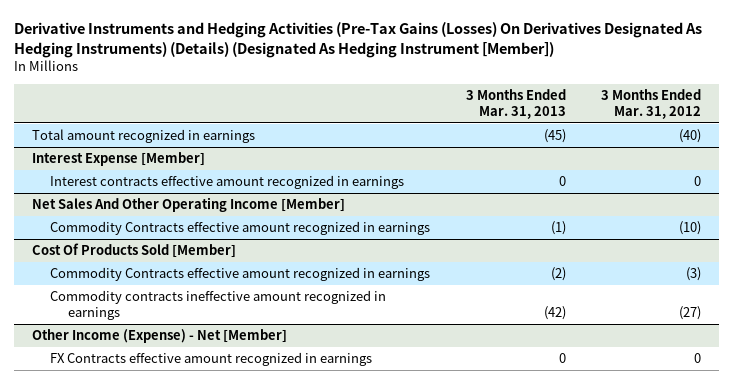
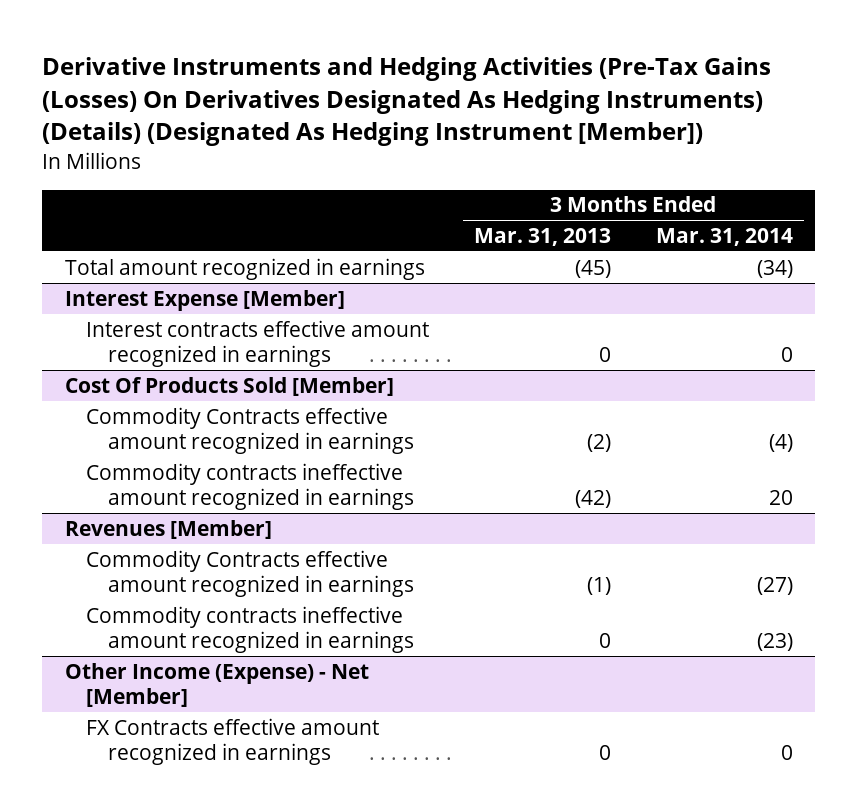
- | 3 Months Ended Mar. 31, 2013 | 3 Months Ended Mar. 31, 2012
+ | 3 Months Ended Mar. 31, 2013 | 3 Months Ended Mar. 31, 2014
- Net Sales And Other Operating Income [Member]
- Commodity Contracts effective amount recognized in earnings | (1) | (10)
+ Revenues [Member]
+ Commodity Contracts effective amount recognized in earnings | (1) | (27)
+ Commodity contracts ineffective amount recognized in earnings | 0 | (23)

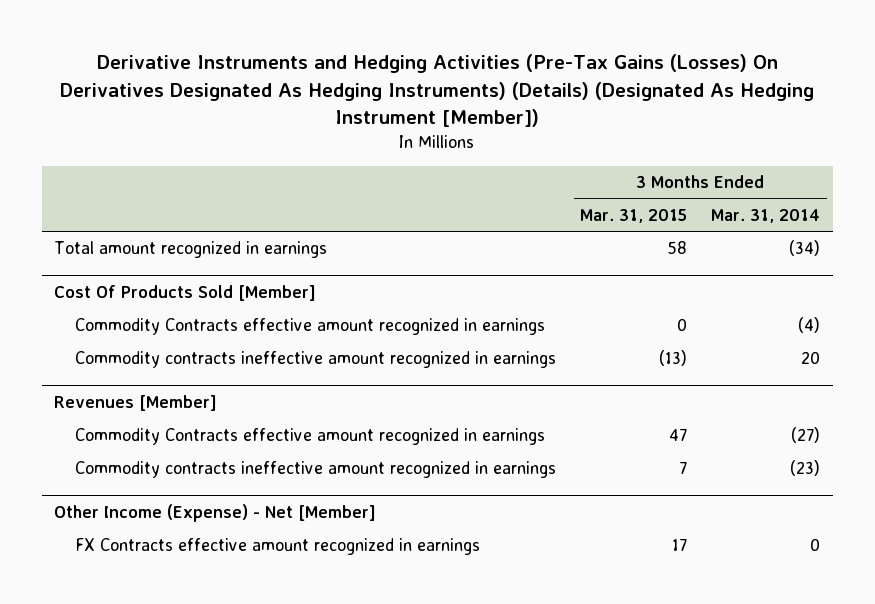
- | 3 Months Ended Mar. 31, 2013 | 3 Months Ended Mar. 31, 2014
+ | 3 Months Ended Mar. 31, 2015 | 3 Months Ended Mar. 31, 2014
- Interest Expense [Member]
- Interest contracts effective amount recognized in earnings | 0 | 0

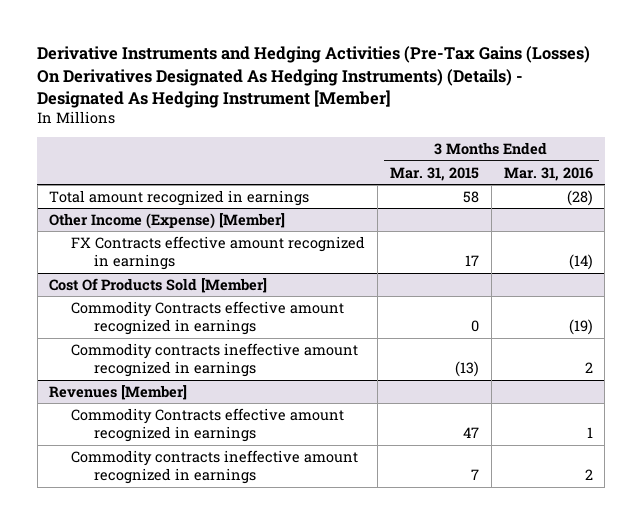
- Derivative Instruments and Hedging Activities (Pre-Tax Gains (Losses) On Derivatives Designated As Hedging Instruments) (Details) (Designated As Hedging Instrument [Member])
+ Derivative Instruments and Hedging Activities (Pre-Tax Gains (Losses) On Derivatives Designated As Hedging Instruments) (Details) - Designated As Hedging Instrument [Member]
- | 3 Months Ended Mar. 31, 2015 | 3 Months Ended Mar. 31, 2014
+ | 3 Months Ended Mar. 31, 2015 | 3 Months Ended Mar. 31, 2016
+ Other Income (Expense) [Member]
+ FX Contracts effective amount recognized in earnings | 17 | (14)
- Other Income (Expense) - Net [Member]
- FX Contracts effective amount recognized in earnings | 17 | 0

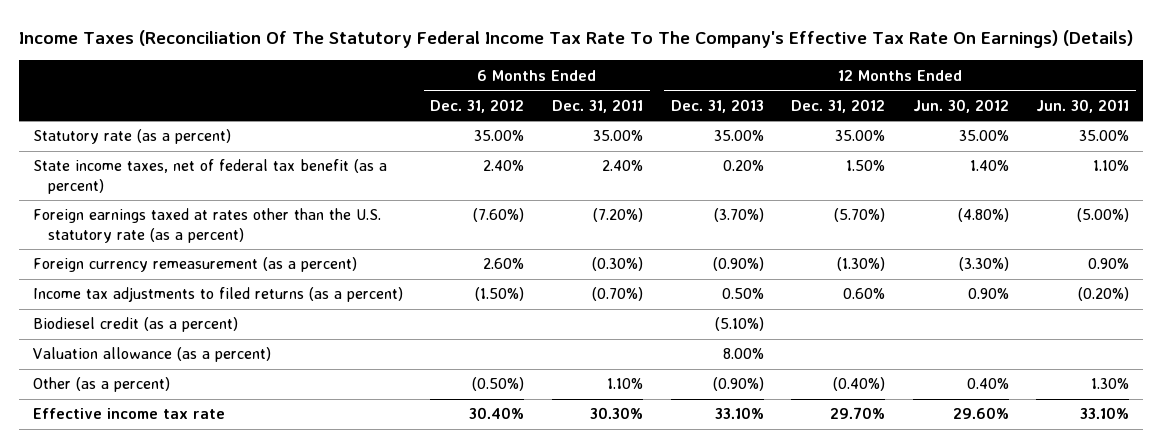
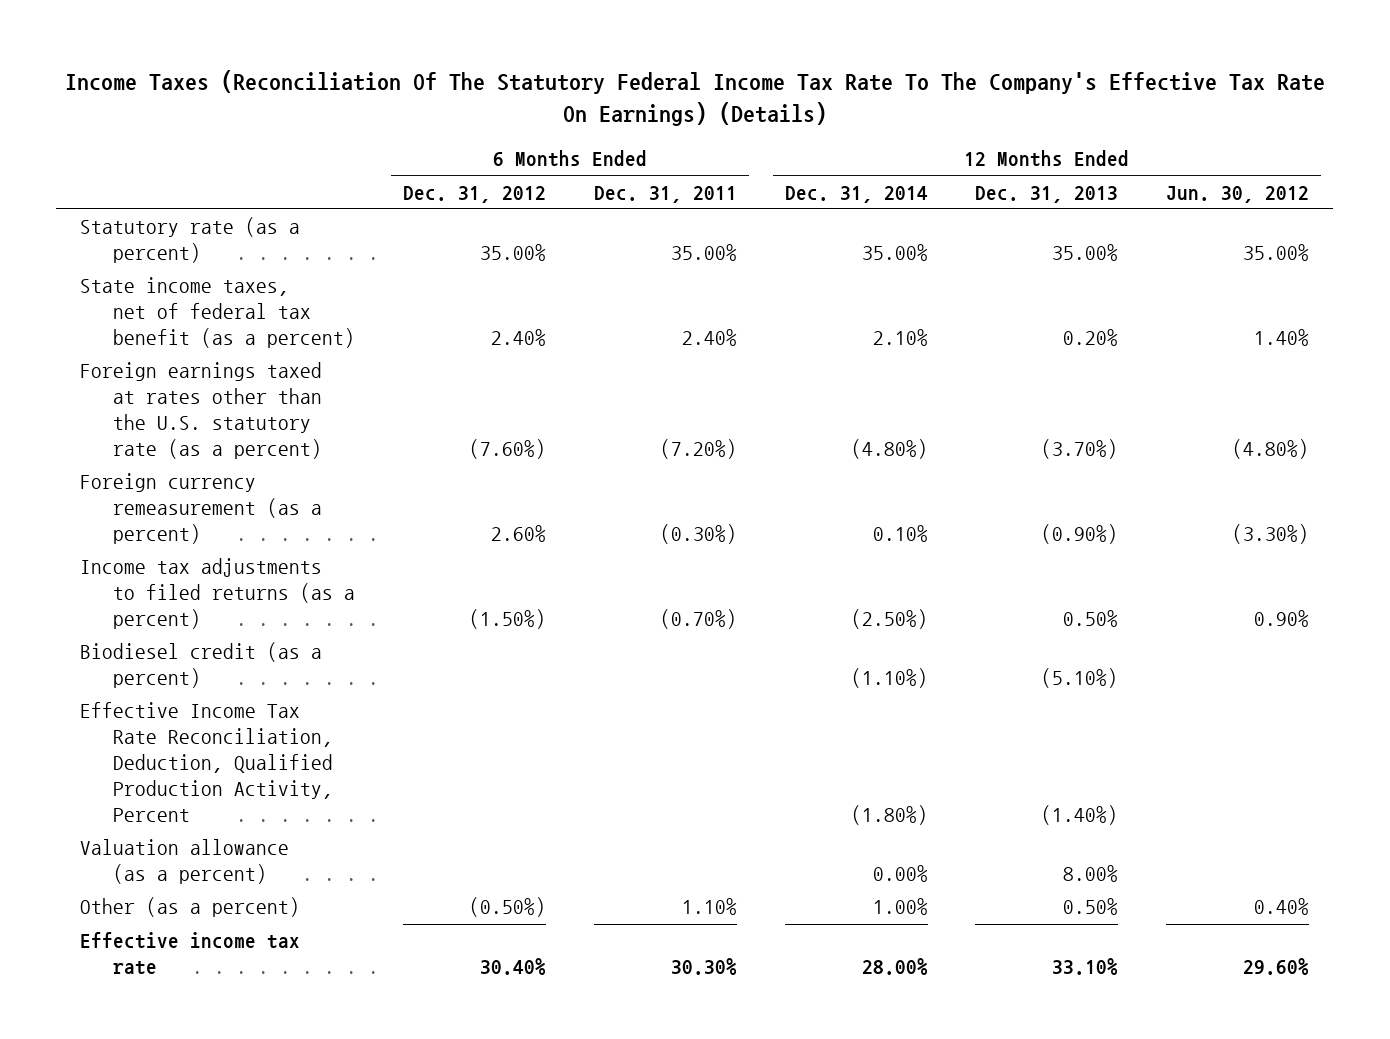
- | 6 Months Ended Dec. 31, 2012 | 6 Months Ended Dec. 31, 2011 | 12 Months Ended Dec. 31, 2013 | 12 Months Ended Dec. 31, 2012 | 12 Months Ended Jun. 30, 2012 | 12 Months Ended Jun. 30, 2011
+ | 6 Months Ended Dec. 31, 2012 | 6 Months Ended Dec. 31, 2011 | 12 Months Ended Dec. 31, 2014 | 12 Months Ended Dec. 31, 2013 | 12 Months Ended Jun. 30, 2012
+ Effective Income Tax Rate Reconciliation, Deduction, Qualified Production Activity, Percent | | | (1.80%) | (1.40%) |
- Other (as a percent) | (0.50%) | 1.10% | (0.90%) | (0.40%) | 0.40% | 1.30%
+ Other (as a percent) | (0.50%) | 1.10% | 1.00% | 0.50% | 0.40%

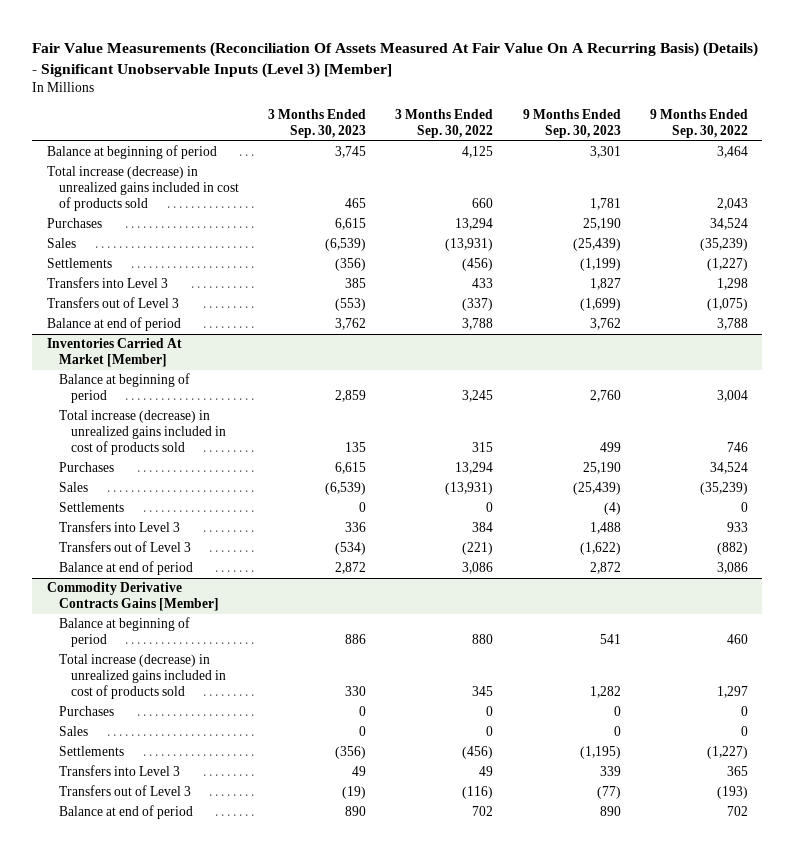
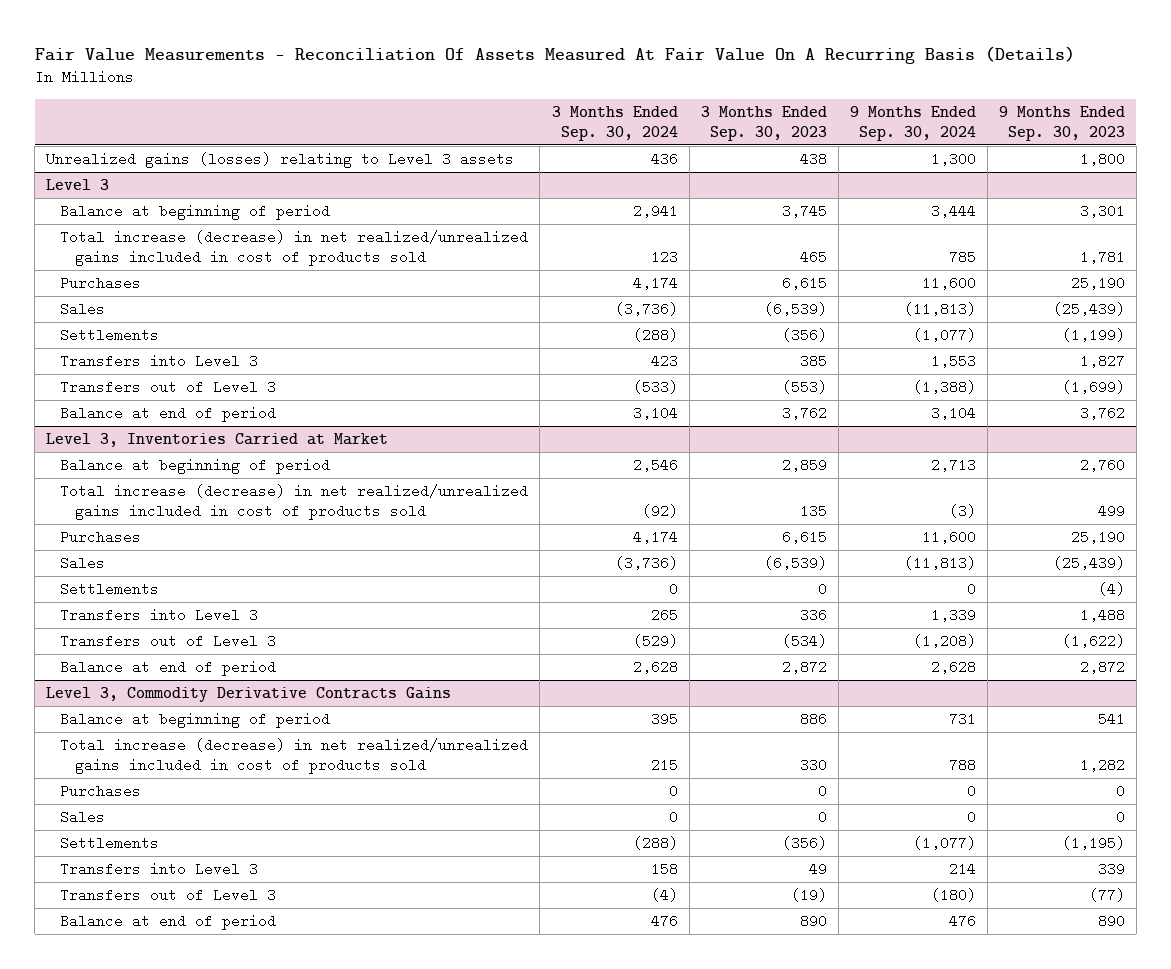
- Fair Value Measurements (Reconciliation Of Assets Measured At Fair Value On A Recurring Basis) (Details) - Significant Unobservable Inputs (Level 3) [Member]
+ Fair Value Measurements - Reconciliation Of Assets Measured At Fair Value On A Recurring Basis (Details)
- | 3 Months Ended Sep. 30, 2023 | 3 Months Ended Sep. 30, 2022 | 9 Months Ended Sep. 30, 2023 | 9 Months Ended Sep. 30, 2022
+ | 3 Months Ended Sep. 30, 2024 | 3 Months Ended Sep. 30, 2023 | 9 Months Ended Sep. 30, 2024 | 9 Months Ended Sep. 30, 2023
+ Unrealized gains (losses) relating to Level 3 assets | 436 | 438 | 1,300 | 1,800
+ Level 3
- Total increase (decrease) in unrealized gains included in cost of products sold | 465 | 660 | 1,781 | 2,043
+ Total increase (decrease) in net realized/unrealized gains included in cost of products sold | 123 | 465 | 785 | 1,781
- Inventories Carried At Market [Member]
+ Level 3, Inventories Carried at Market
- Total increase (decrease) in unrealized gains included in cost of products sold | 135 | 315 | 499 | 746
+ Total increase (decrease) in net realized/unrealized gains included in cost of products sold | (92) | 135 | (3) | 499
- Commodity Derivative Contracts Gains [Member]
+ Level 3, Commodity Derivative Contracts Gains
- Total increase (decrease) in unrealized gains included in cost of products sold | 330 | 345 | 1,282 | 1,297
+ Total increase (decrease) in net realized/unrealized gains included in cost of products sold | 215 | 330 | 788 | 1,282

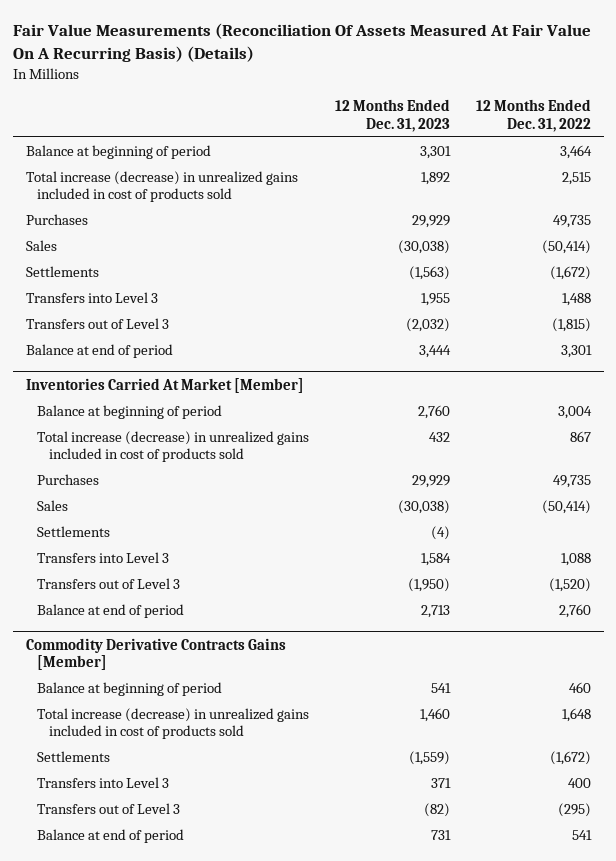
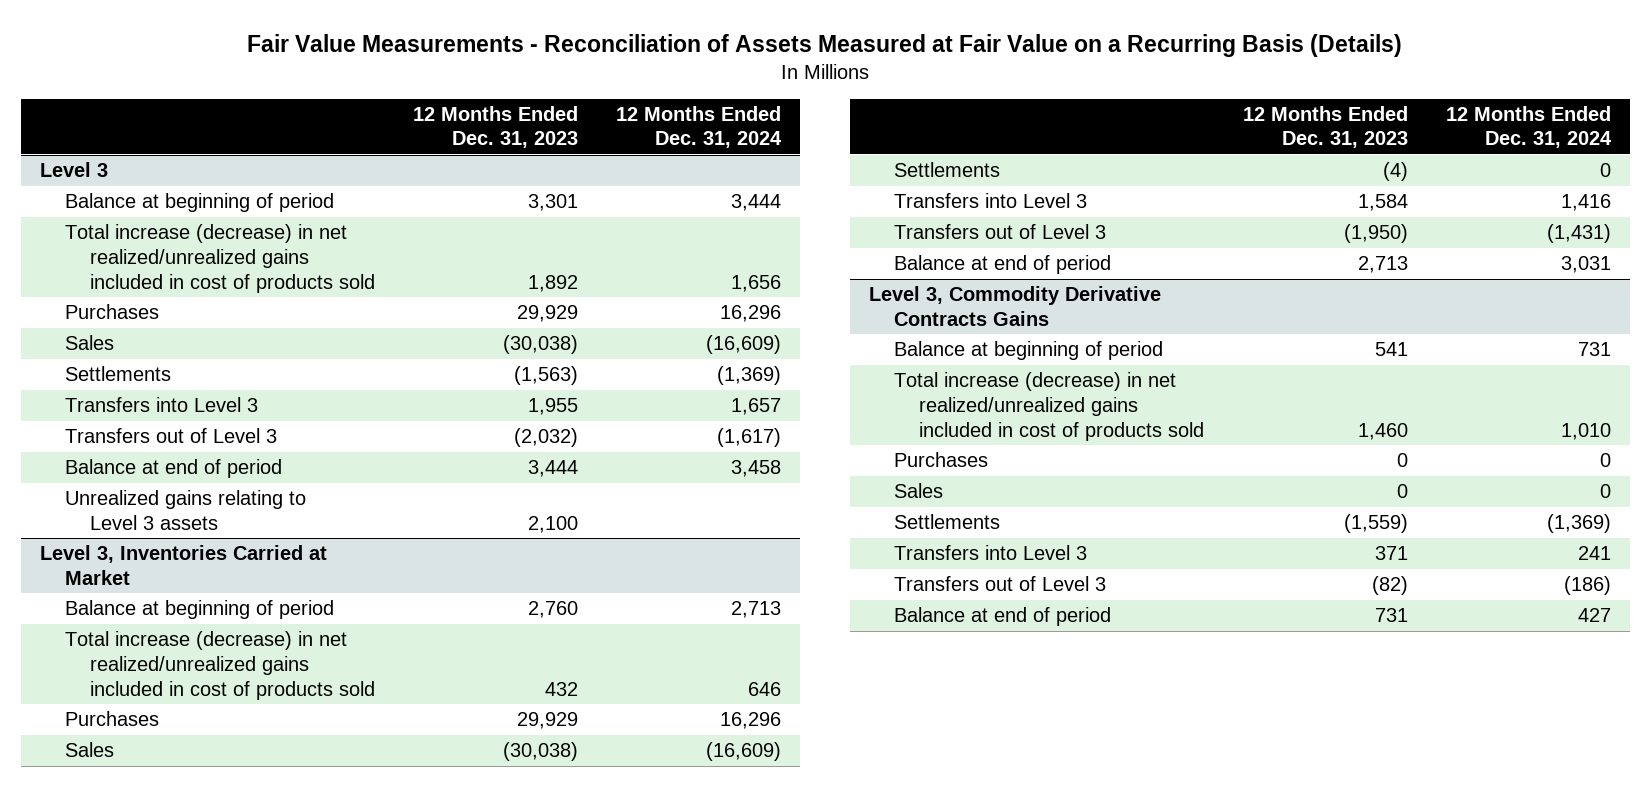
- Fair Value Measurements (Reconciliation Of Assets Measured At Fair Value On A Recurring Basis) (Details)
+ Fair Value Measurements - Reconciliation of Assets Measured at Fair Value on a Recurring Basis (Details)
- | 12 Months Ended Dec. 31, 2023 | 12 Months Ended Dec. 31, 2022
+ | 12 Months Ended Dec. 31, 2023 | 12 Months Ended Dec. 31, 2024
+ Level 3
- Total increase (decrease) in unrealized gains included in cost of products sold | 1,892 | 2,515
+ Total increase (decrease) in net realized/unrealized gains included in cost of products sold | 1,892 | 1,656
- Inventories Carried At Market [Member]
+ Unrealized gains relating to Level 3 assets | 2,100 |
+ Level 3, Inventories Carried at Market
- Total increase (decrease) in unrealized gains included in cost of products sold | 432 | 867
+ Total increase (decrease) in net realized/unrealized gains included in cost of products sold | 432 | 646
- Commodity Derivative Contracts Gains [Member]
+ Level 3, Commodity Derivative Contracts Gains
- Total increase (decrease) in unrealized gains included in cost of products sold | 1,460 | 1,648
+ Total increase (decrease) in net realized/unrealized gains included in cost of products sold | 1,460 | 1,010
+ Purchases | 0 | 0
+ Sales | 0 | 0

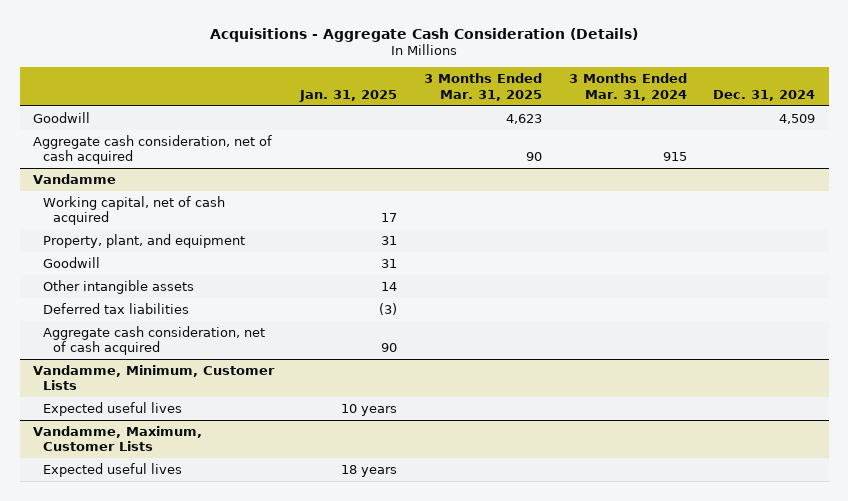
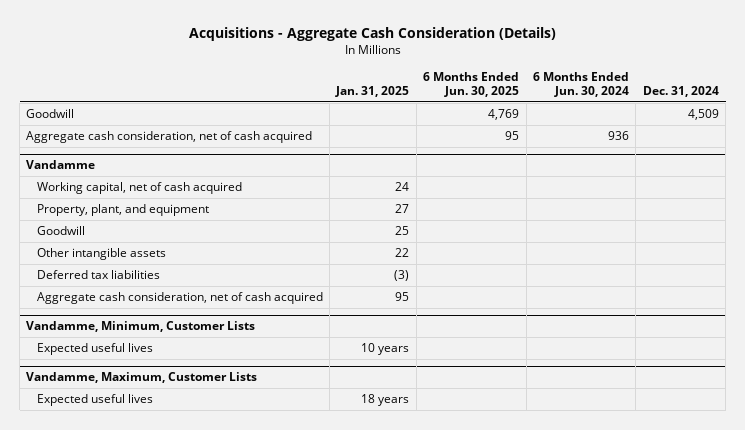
- | Jan. 31, 2025 | 3 Months Ended Mar. 31, 2025 | 3 Months Ended Mar. 31, 2024 | Dec. 31, 2024
+ | Jan. 31, 2025 | 6 Months Ended Jun. 30, 2025 | 6 Months Ended Jun. 30, 2024 | Dec. 31, 2024
@ Vandamme
- Working capital, net of cash acquired | 17 | | |
- Property, plant, and equipment | 31 | | |
- Goodwill | 31 | | |
- Other intangible assets | 14 | | |
+ Working capital, net of cash acquired | 24 | | |
+ Property, plant, and equipment | 27 | | |
+ Goodwill | 25 | | |
+ Other intangible assets | 22 | | |
- Aggregate cash consideration, net of cash acquired | 90 | | |
+ Aggregate cash consideration, net of cash acquired | 95 | | |

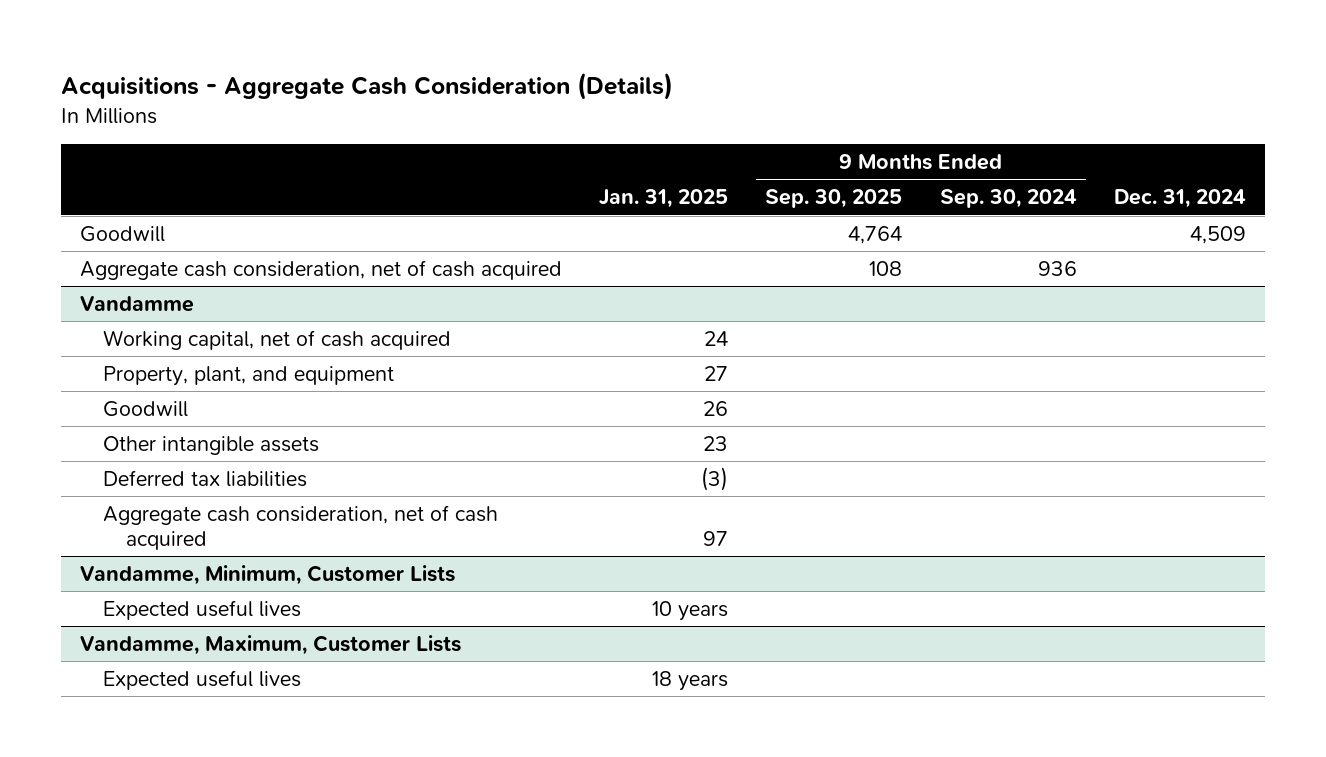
- | Jan. 31, 2025 | 6 Months Ended Jun. 30, 2025 | 6 Months Ended Jun. 30, 2024 | Dec. 31, 2024
+ | Jan. 31, 2025 | 9 Months Ended Sep. 30, 2025 | 9 Months Ended Sep. 30, 2024 | Dec. 31, 2024
@ Vandamme
- Goodwill | 25 | | |
- Other intangible assets | 22 | | |
+ Goodwill | 26 | | |
+ Other intangible assets | 23 | | |
- Aggregate cash consideration, net of cash acquired | 95 | | |
+ Aggregate cash consideration, net of cash acquired | 97 | | |

